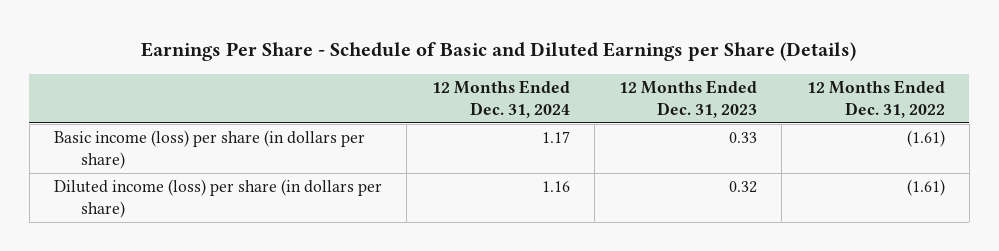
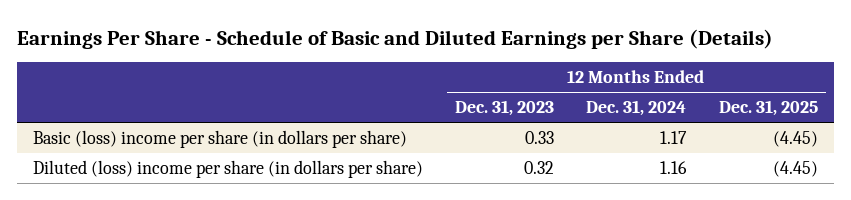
- | 12 Months Ended Dec. 31, 2024 | 12 Months Ended Dec. 31, 2023 | 12 Months Ended Dec. 31, 2022
+ | 12 Months Ended Dec. 31, 2023 | 12 Months Ended Dec. 31, 2024 | 12 Months Ended Dec. 31, 2025
- Basic income (loss) per share (in dollars per share) | 1.17 | 0.33 | (1.61)
- Diluted income (loss) per share (in dollars per share) | 1.16 | 0.32 | (1.61)
+ Basic (loss) income per share (in dollars per share) | 0.33 | 1.17 | (4.45)
+ Diluted (loss) income per share (in dollars per share) | 0.32 | 1.16 | (4.45)

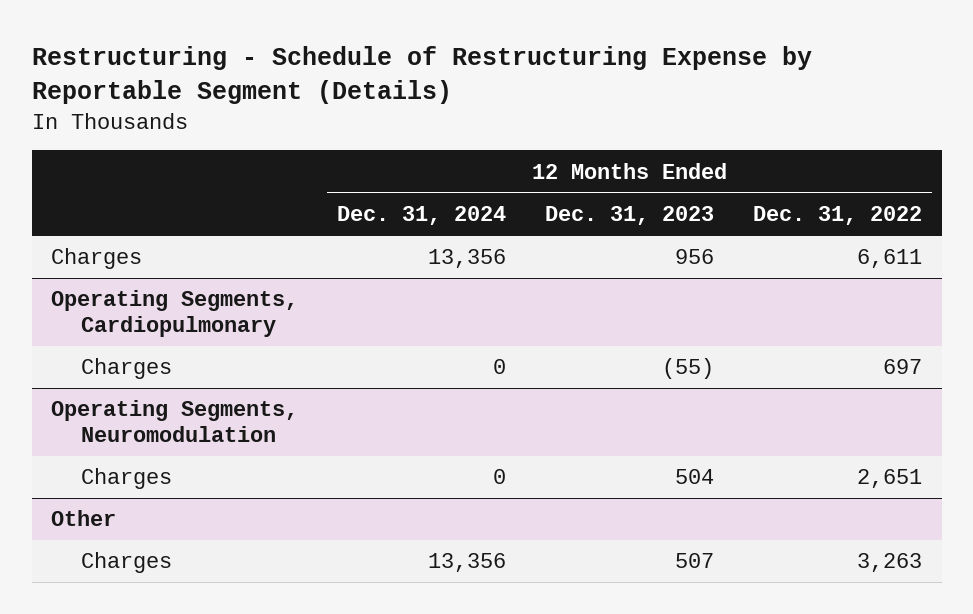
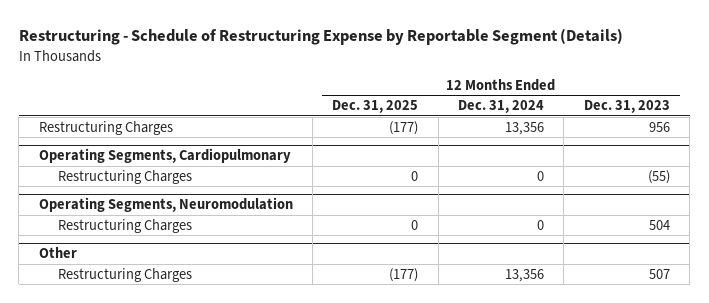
- | 12 Months Ended Dec. 31, 2024 | 12 Months Ended Dec. 31, 2023 | 12 Months Ended Dec. 31, 2022
+ | 12 Months Ended Dec. 31, 2025 | 12 Months Ended Dec. 31, 2024 | 12 Months Ended Dec. 31, 2023
- Charges | 13,356 | 956 | 6,611
+ Restructuring Charges | (177) | 13,356 | 956
@ Operating Segments, Cardiopulmonary
- Charges | 0 | (55) | 697
+ Restructuring Charges | 0 | 0 | (55)
@ Operating Segments, Neuromodulation
- Charges | 0 | 504 | 2,651
+ Restructuring Charges | 0 | 0 | 504
@ Other
- Charges | 13,356 | 507 | 3,263
+ Restructuring Charges | (177) | 13,356 | 507

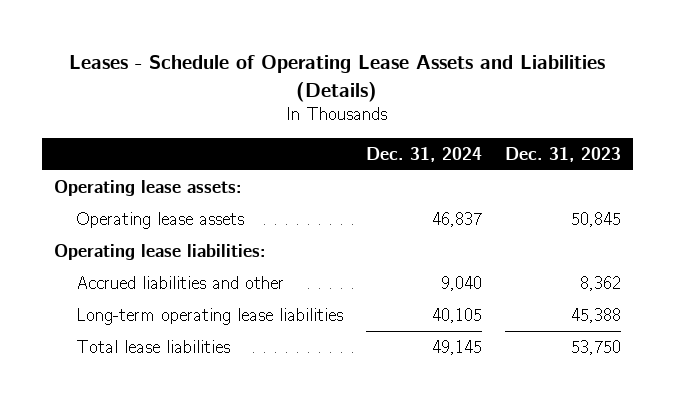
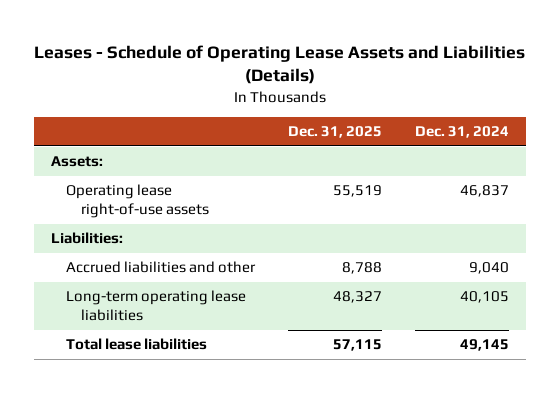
- | Dec. 31, 2024 | Dec. 31, 2023
+ | Dec. 31, 2025 | Dec. 31, 2024
- Operating lease assets:
- Operating lease assets | 46,837 | 50,845
- Operating lease liabilities:
+ Assets:
+ Operating lease right-of-use assets | 55,519 | 46,837
+ Liabilities:

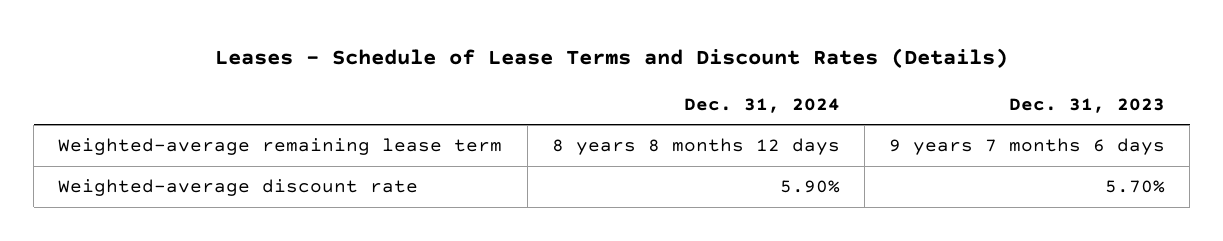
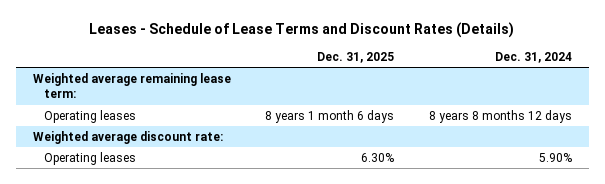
- | Dec. 31, 2024 | Dec. 31, 2023
+ | Dec. 31, 2025 | Dec. 31, 2024
- Weighted-average remaining lease term | 8 years 8 months 12 days | 9 years 7 months 6 days
- Weighted-average discount rate | 5.90% | 5.70%
+ Weighted average remaining lease term:
+ Operating leases | 8 years 1 month 6 days | 8 years 8 months 12 days
+ Weighted average discount rate:
+ Operating leases | 6.30% | 5.90%

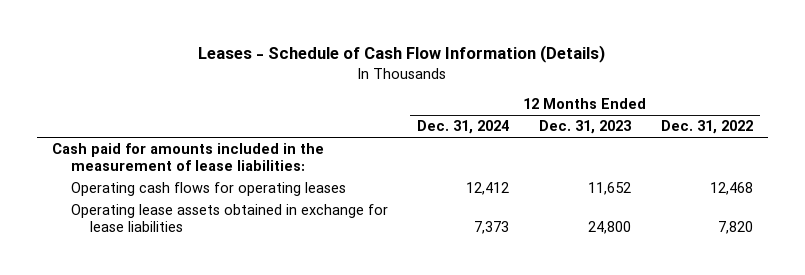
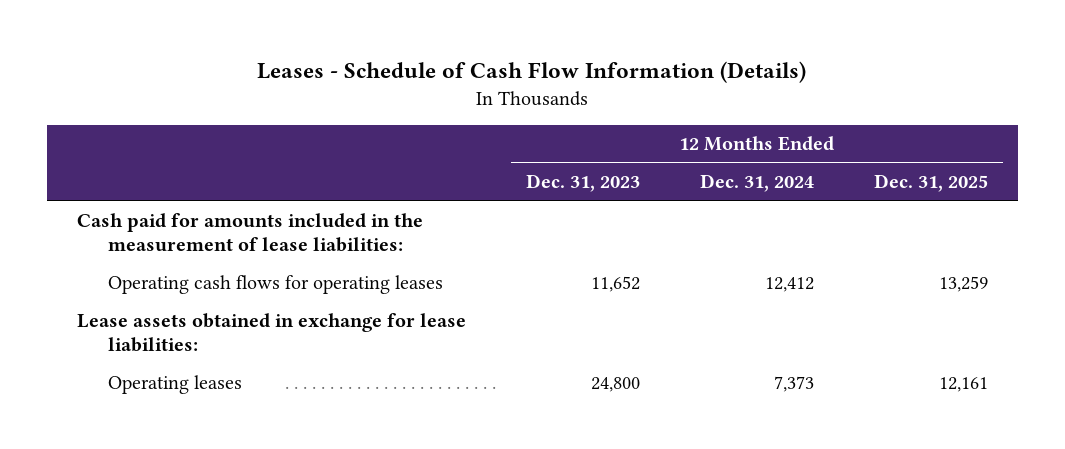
- | 12 Months Ended Dec. 31, 2024 | 12 Months Ended Dec. 31, 2023 | 12 Months Ended Dec. 31, 2022
+ | 12 Months Ended Dec. 31, 2023 | 12 Months Ended Dec. 31, 2024 | 12 Months Ended Dec. 31, 2025
- Operating lease assets obtained in exchange for lease liabilities | 7,373 | 24,800 | 7,820
+ Lease assets obtained in exchange for lease liabilities:
+ Operating leases | 24,800 | 7,373 | 12,161

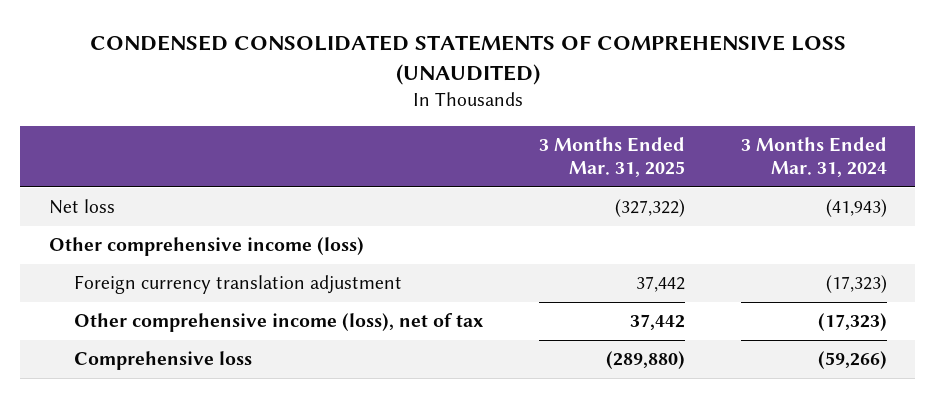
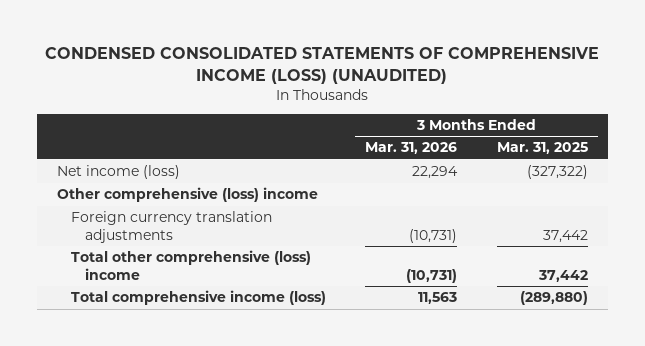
- CONDENSED CONSOLIDATED STATEMENTS OF COMPREHENSIVE LOSS (UNAUDITED)
+ CONDENSED CONSOLIDATED STATEMENTS OF COMPREHENSIVE INCOME (LOSS) (UNAUDITED)
- | 3 Months Ended Mar. 31, 2025 | 3 Months Ended Mar. 31, 2024
+ | 3 Months Ended Mar. 31, 2026 | 3 Months Ended Mar. 31, 2025
- Net loss | (327,322) | (41,943)
- Other comprehensive income (loss)
- Foreign currency translation adjustment | 37,442 | (17,323)
- Other comprehensive income (loss), net of tax | 37,442 | (17,323)
- Comprehensive loss | (289,880) | (59,266)
+ Net income (loss) | 22,294 | (327,322)
+ Other comprehensive (loss) income
+ Foreign currency translation adjustments | (10,731) | 37,442
+ Total other comprehensive (loss) income | (10,731) | 37,442
+ Total comprehensive income (loss) | 11,563 | (289,880)

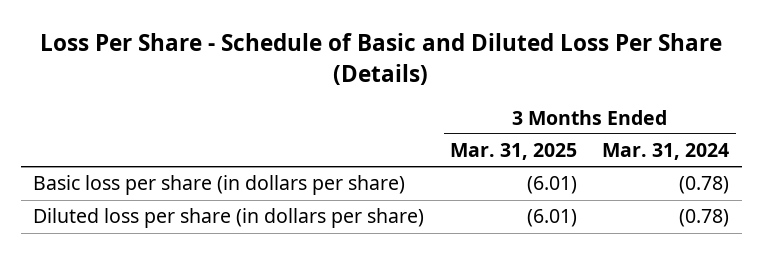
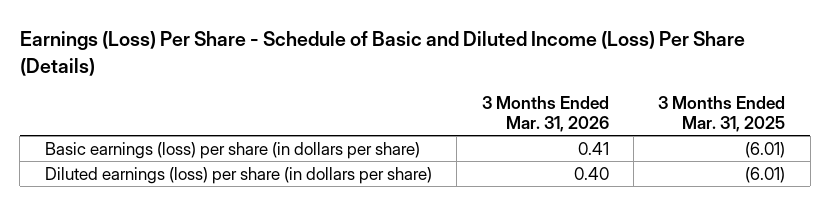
- Loss Per Share - Schedule of Basic and Diluted Loss Per Share (Details)
+ Earnings (Loss) Per Share - Schedule of Basic and Diluted Income (Loss) Per Share (Details)
- | 3 Months Ended Mar. 31, 2025 | 3 Months Ended Mar. 31, 2024
+ | 3 Months Ended Mar. 31, 2026 | 3 Months Ended Mar. 31, 2025
- Basic loss per share (in dollars per share) | (6.01) | (0.78)
- Diluted loss per share (in dollars per share) | (6.01) | (0.78)
+ Basic earnings (loss) per share (in dollars per share) | 0.41 | (6.01)
+ Diluted earnings (loss) per share (in dollars per share) | 0.40 | (6.01)

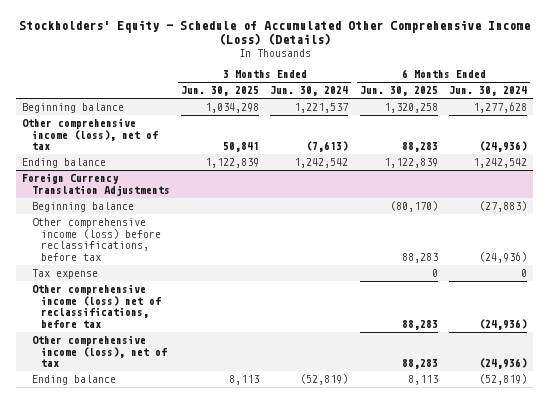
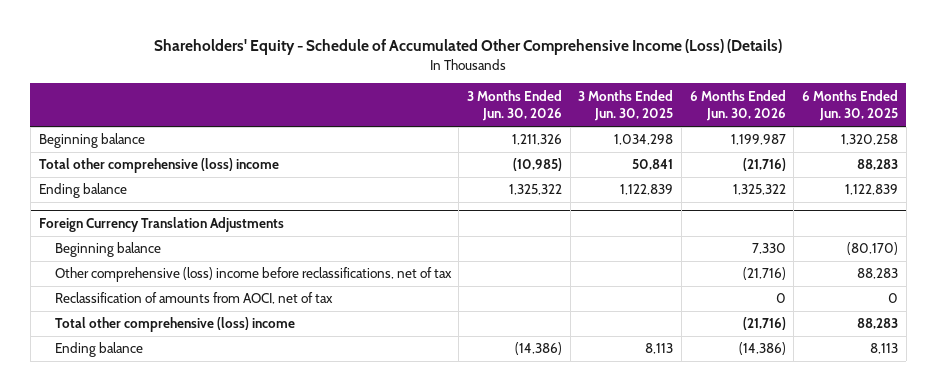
- Stockholders' Equity - Schedule of Accumulated Other Comprehensive Income (Loss) (Details)
+ Shareholders' Equity - Schedule of Accumulated Other Comprehensive Income (Loss) (Details)
- | 3 Months Ended Jun. 30, 2025 | 3 Months Ended Jun. 30, 2024 | 6 Months Ended Jun. 30, 2025 | 6 Months Ended Jun. 30, 2024
+ | 3 Months Ended Jun. 30, 2026 | 3 Months Ended Jun. 30, 2025 | 6 Months Ended Jun. 30, 2026 | 6 Months Ended Jun. 30, 2025
- Other comprehensive income (loss), net of tax | 50,841 | (7,613) | 88,283 | (24,936)
+ Total other comprehensive (loss) income | (10,985) | 50,841 | (21,716) | 88,283
@ Foreign Currency Translation Adjustments
- Other comprehensive income (loss) before reclassifications, before tax | | | 88,283 | (24,936)
- Tax expense | | | 0 | 0
- Other comprehensive income (loss) net of reclassifications, before tax | | | 88,283 | (24,936)
- Other comprehensive income (loss), net of tax | | | 88,283 | (24,936)
+ Other comprehensive (loss) income before reclassifications, net of tax | | | (21,716) | 88,283
+ Reclassification of amounts from AOCI, net of tax | | | 0 | 0
+ Total other comprehensive (loss) income | | | (21,716) | 88,283

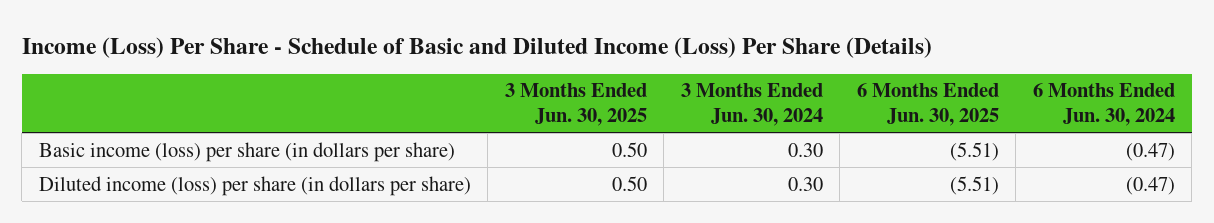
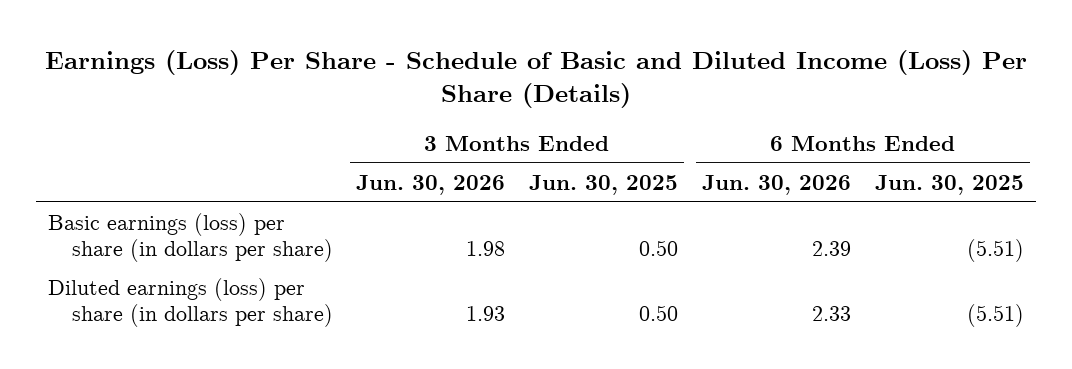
- Income (Loss) Per Share - Schedule of Basic and Diluted Income (Loss) Per Share (Details)
+ Earnings (Loss) Per Share - Schedule of Basic and Diluted Income (Loss) Per Share (Details)
- | 3 Months Ended Jun. 30, 2025 | 3 Months Ended Jun. 30, 2024 | 6 Months Ended Jun. 30, 2025 | 6 Months Ended Jun. 30, 2024
+ | 3 Months Ended Jun. 30, 2026 | 3 Months Ended Jun. 30, 2025 | 6 Months Ended Jun. 30, 2026 | 6 Months Ended Jun. 30, 2025
- Basic income (loss) per share (in dollars per share) | 0.50 | 0.30 | (5.51) | (0.47)
- Diluted income (loss) per share (in dollars per share) | 0.50 | 0.30 | (5.51) | (0.47)
+ Basic earnings (loss) per share (in dollars per share) | 1.98 | 0.50 | 2.39 | (5.51)
+ Diluted earnings (loss) per share (in dollars per share) | 1.93 | 0.50 | 2.33 | (5.51)

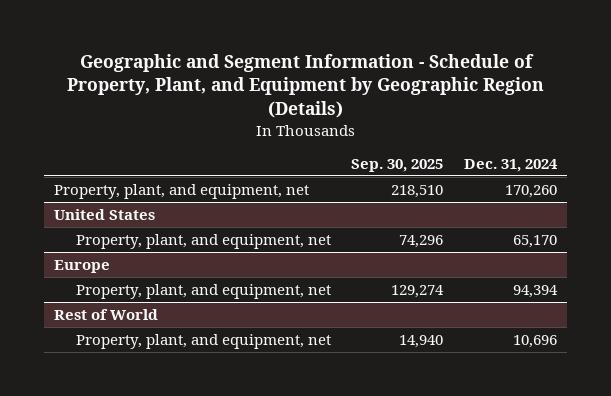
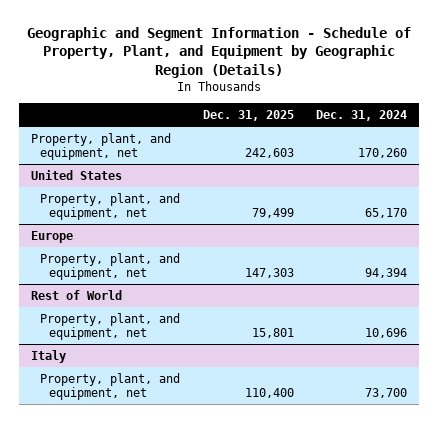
- | Sep. 30, 2025 | Dec. 31, 2024
+ | Dec. 31, 2025 | Dec. 31, 2024
+ Italy
+ Property, plant, and equipment, net | 110,400 | 73,700

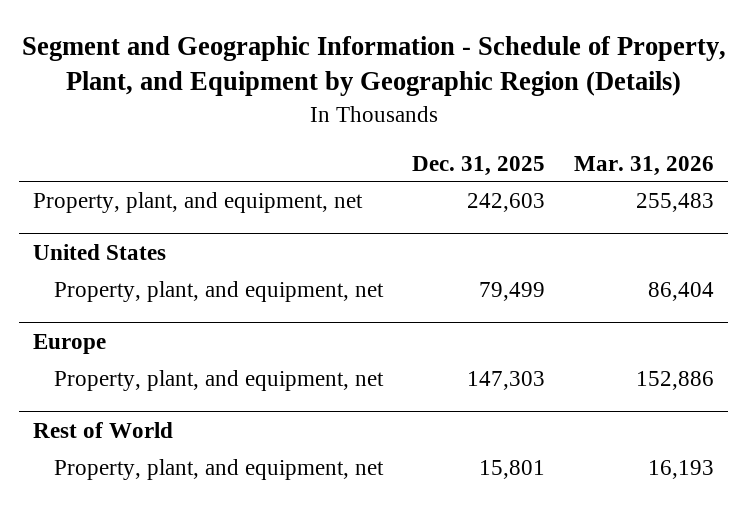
- Geographic and Segment Information - Schedule of Property, Plant, and Equipment by Geographic Region (Details)
+ Segment and Geographic Information - Schedule of Property, Plant, and Equipment by Geographic Region (Details)
- | Dec. 31, 2025 | Dec. 31, 2024
+ | Dec. 31, 2025 | Mar. 31, 2026
- Italy
- Property, plant, and equipment, net | 110,400 | 73,700

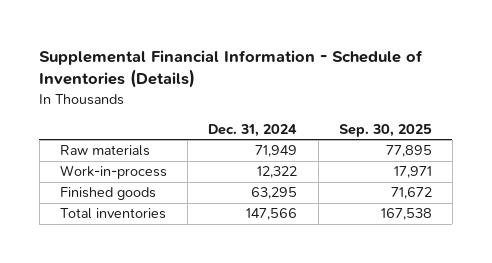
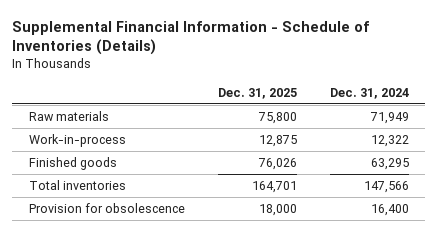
- | Dec. 31, 2024 | Sep. 30, 2025
+ | Dec. 31, 2025 | Dec. 31, 2024
+ Provision for obsolescence | 18,000 | 16,400

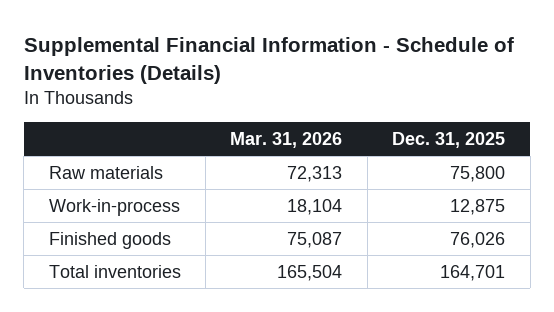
- | Dec. 31, 2025 | Dec. 31, 2024
+ | Mar. 31, 2026 | Dec. 31, 2025
- Provision for obsolescence | 18,000 | 16,400

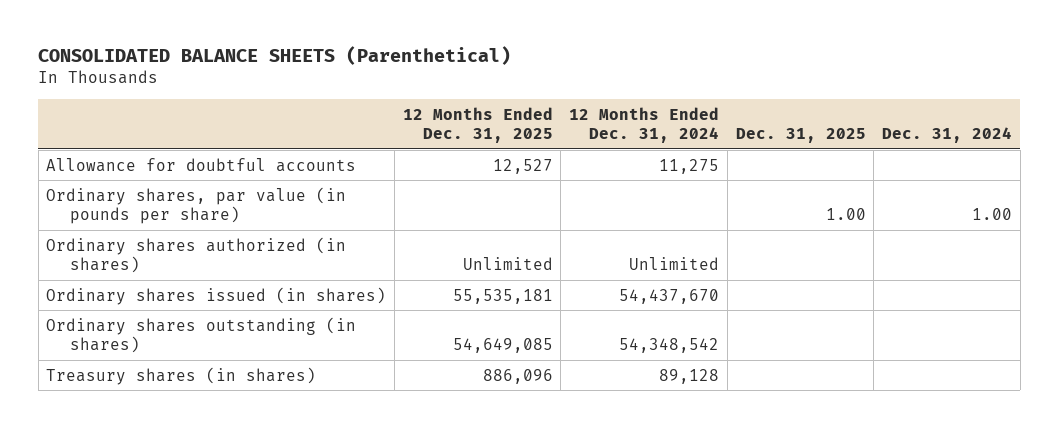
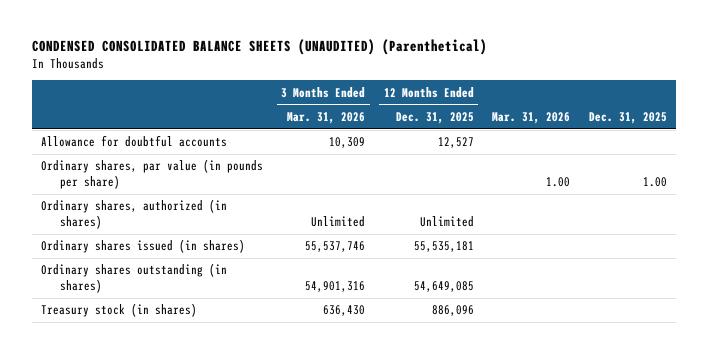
- CONSOLIDATED BALANCE SHEETS (Parenthetical)
+ CONDENSED CONSOLIDATED BALANCE SHEETS (UNAUDITED) (Parenthetical)
- | 12 Months Ended Dec. 31, 2025 | 12 Months Ended Dec. 31, 2024 | Dec. 31, 2025 | Dec. 31, 2024
+ | 3 Months Ended Mar. 31, 2026 | 12 Months Ended Dec. 31, 2025 | Mar. 31, 2026 | Dec. 31, 2025
- Ordinary shares authorized (in shares) | Unlimited | Unlimited | |
+ Ordinary shares, authorized (in shares) | Unlimited | Unlimited | |
- Treasury shares (in shares) | 886,096 | 89,128 | |
+ Treasury stock (in shares) | 636,430 | 886,096 | |

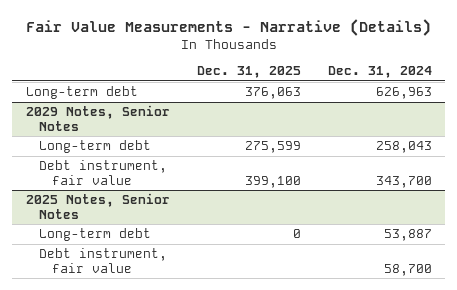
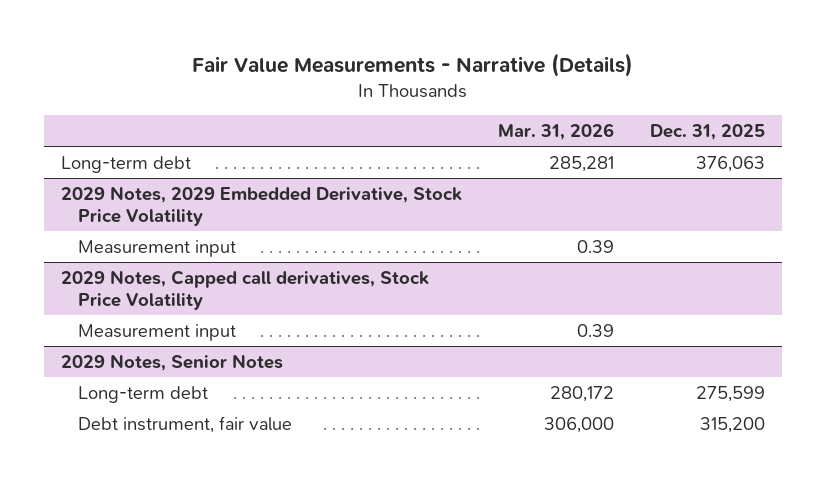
- | Dec. 31, 2025 | Dec. 31, 2024
+ | Mar. 31, 2026 | Dec. 31, 2025
+ 2029 Notes, 2029 Embedded Derivative, Stock Price Volatility
+ Measurement input | 0.39 |
+ 2029 Notes, Capped call derivatives, Stock Price Volatility
+ Measurement input | 0.39 |
@ 2029 Notes, Senior Notes
- Debt instrument, fair value | 399,100 | 343,700
- 2025 Notes, Senior Notes
- Long-term debt | 0 | 53,887
- Debt instrument, fair value | | 58,700
@ 2029 Notes, Senior Notes
+ Debt instrument, fair value | 306,000 | 315,200

